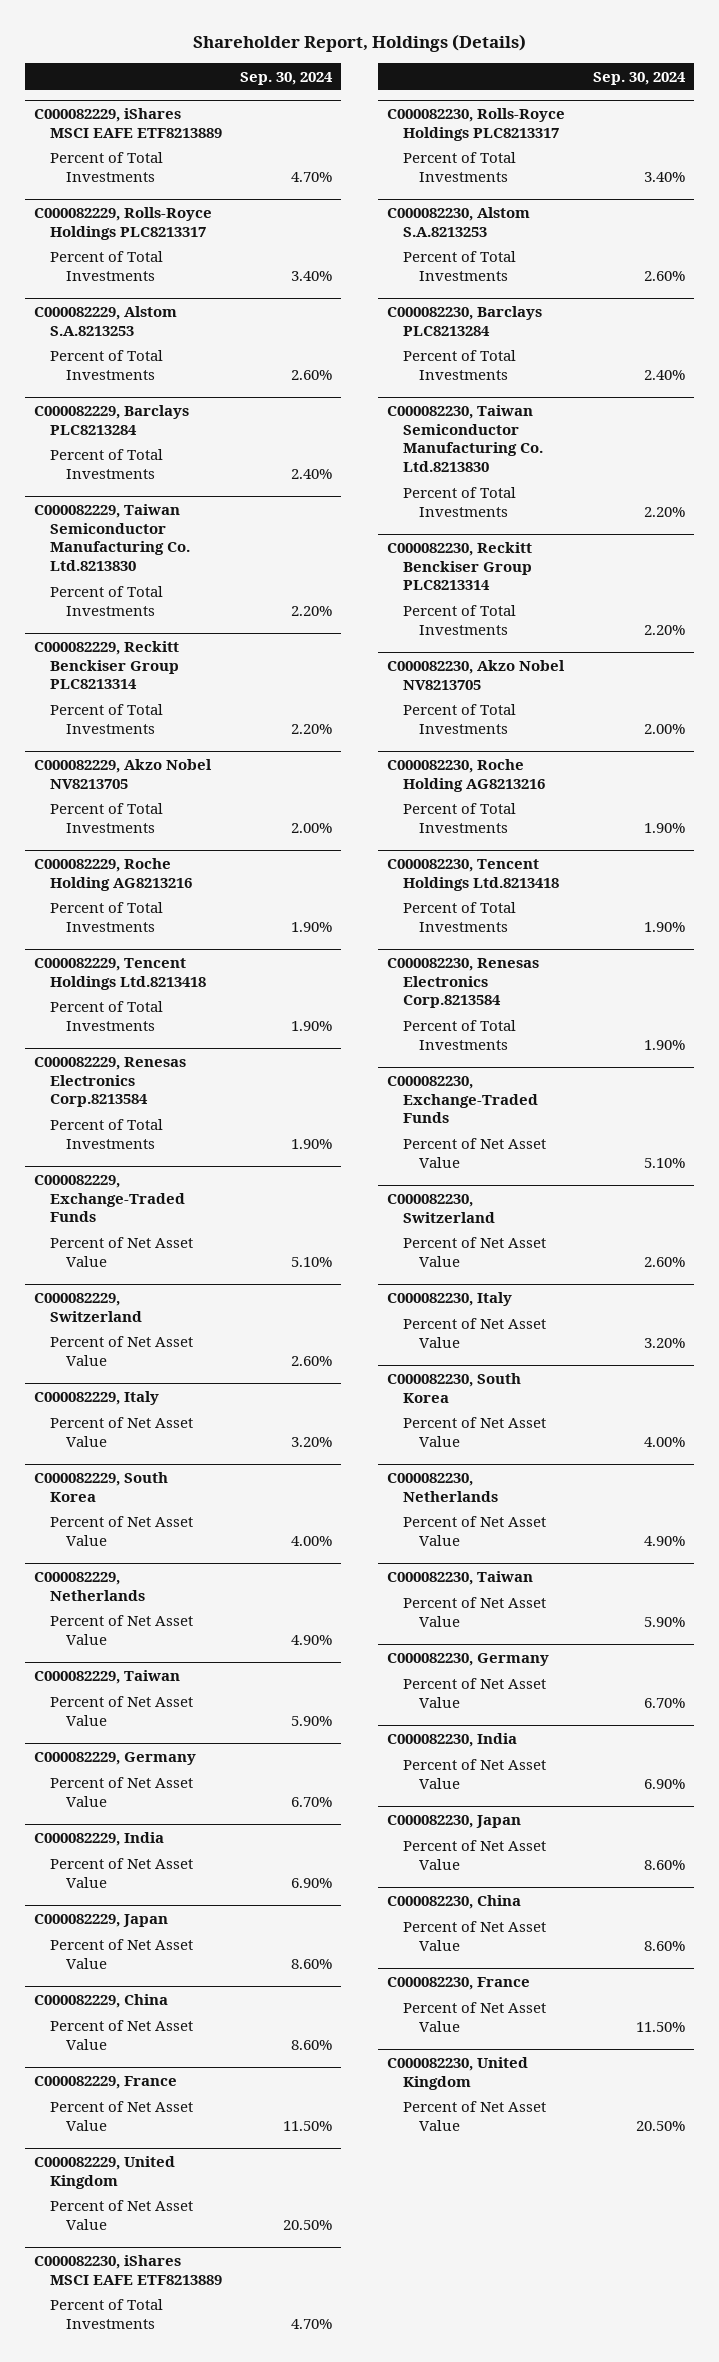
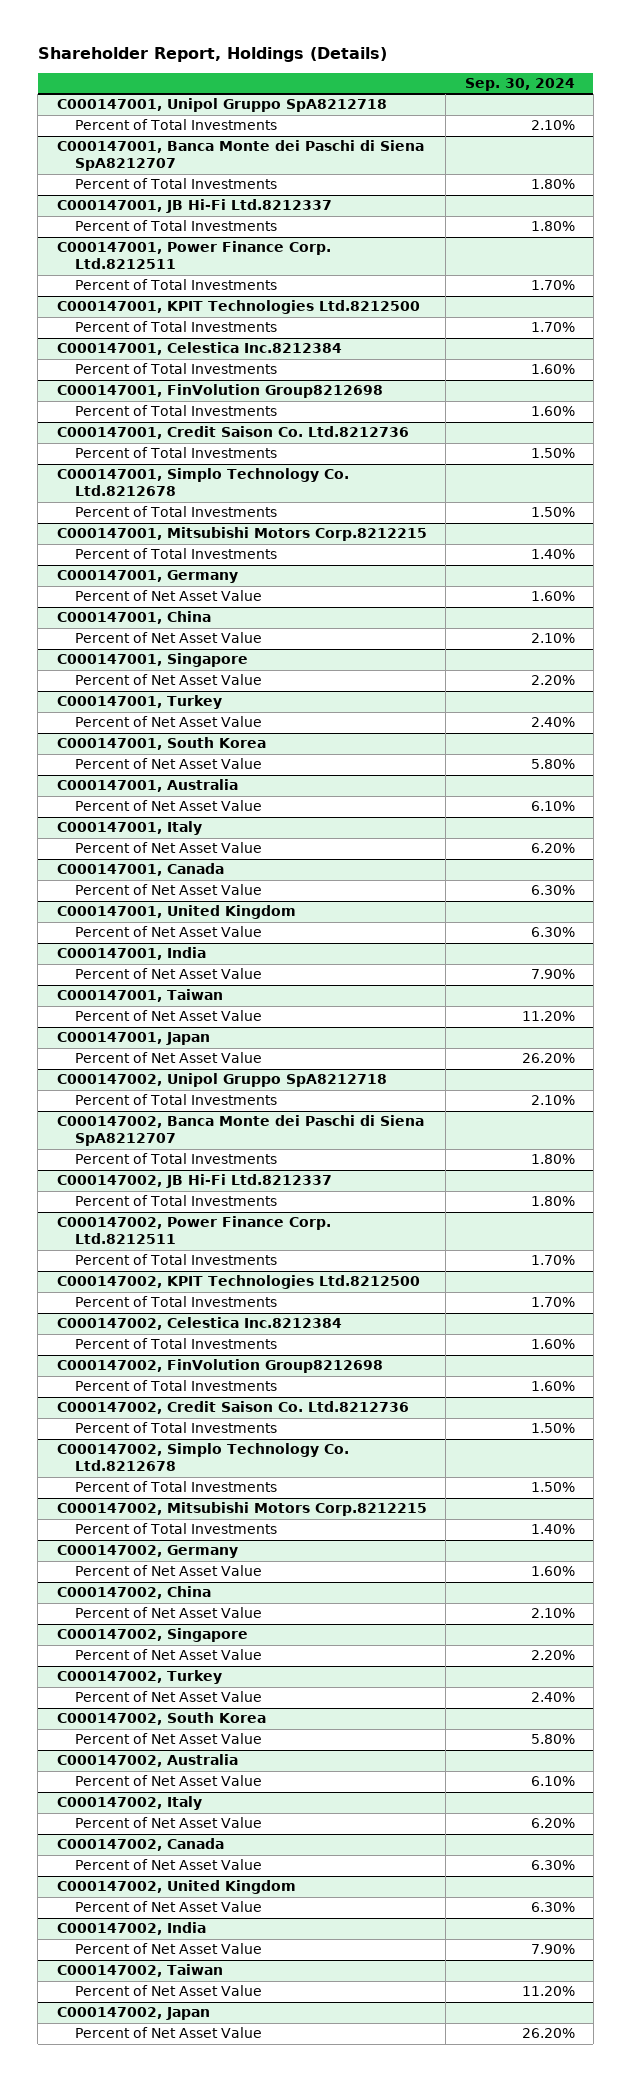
- C000082229, iShares MSCI EAFE ETF8213889
- Percent of Total Investments | 4.70%
- C000082229, Rolls-Royce Holdings PLC8213317
- Percent of Total Investments | 3.40%
- C000082229, Alstom S.A.8213253
- Percent of Total Investments | 2.60%
- C000082229, Barclays PLC8213284
- Percent of Total Investments | 2.40%
- C000082229, Taiwan Semiconductor Manufacturing Co. Ltd.8213830
- Percent of Total Investments | 2.20%
- C000082229, Reckitt Benckiser Group PLC8213314
- Percent of Total Investments | 2.20%
- C000082229, Akzo Nobel NV8213705
- Percent of Total Investments | 2.00%
- C000082229, Roche Holding AG8213216
- Percent of Total Investments | 1.90%
- C000082229, Tencent Holdings Ltd.8213418
- Percent of Total Investments | 1.90%
- C000082229, Renesas Electronics Corp.8213584
- Percent of Total Investments | 1.90%
- C000082229, Exchange-Traded Funds
- Percent of Net Asset Value | 5.10%
- C000082229, Switzerland
- Percent of Net Asset Value | 2.60%
- C000082229, Italy
- Percent of Net Asset Value | 3.20%
- C000082229, South Korea
- Percent of Net Asset Value | 4.00%
- C000082229, Netherlands
- Percent of Net Asset Value | 4.90%
- C000082229, Taiwan
- Percent of Net Asset Value | 5.90%
- C000082229, Germany
- Percent of Net Asset Value | 6.70%
- C000082229, India
- Percent of Net Asset Value | 6.90%
- C000082229, Japan
- Percent of Net Asset Value | 8.60%
- C000082229, China
- Percent of Net Asset Value | 8.60%
- C000082229, France
- Percent of Net Asset Value | 11.50%
- C000082229, United Kingdom
- Percent of Net Asset Value | 20.50%
- C000082230, iShares MSCI EAFE ETF8213889
- Percent of Total Investments | 4.70%
- C000082230, Rolls-Royce Holdings PLC8213317
- Percent of Total Investments | 3.40%
- C000082230, Alstom S.A.8213253
- Percent of Total Investments | 2.60%
- C000082230, Barclays PLC8213284
- Percent of Total Investments | 2.40%
- C000082230, Taiwan Semiconductor Manufacturing Co. Ltd.8213830
- Percent of Total Investments | 2.20%
- C000082230, Reckitt Benckiser Group PLC8213314
- Percent of Total Investments | 2.20%
- C000082230, Akzo Nobel NV8213705
- Percent of Total Investments | 2.00%
- C000082230, Roche Holding AG8213216
- Percent of Total Investments | 1.90%
- C000082230, Tencent Holdings Ltd.8213418
- Percent of Total Investments | 1.90%
- C000082230, Renesas Electronics Corp.8213584
- Percent of Total Investments | 1.90%
- C000082230, Exchange-Traded Funds
- Percent of Net Asset Value | 5.10%
- C000082230, Switzerland
- Percent of Net Asset Value | 2.60%
- C000082230, Italy
- Percent of Net Asset Value | 3.20%
- C000082230, South Korea
- Percent of Net Asset Value | 4.00%
- C000082230, Netherlands
- Percent of Net Asset Value | 4.90%
- C000082230, Taiwan
- Percent of Net Asset Value | 5.90%
- C000082230, Germany
- Percent of Net Asset Value | 6.70%
- C000082230, India
- Percent of Net Asset Value | 6.90%
- C000082230, Japan
- Percent of Net Asset Value | 8.60%
- C000082230, China
- Percent of Net Asset Value | 8.60%
- C000082230, France
- Percent of Net Asset Value | 11.50%
- C000082230, United Kingdom
- Percent of Net Asset Value | 20.50%
+ C000147001, Unipol Gruppo SpA8212718
+ Percent of Total Investments | 2.10%
+ C000147001, Banca Monte dei Paschi di Siena SpA8212707
+ Percent of Total Investments | 1.80%
+ C000147001, JB Hi-Fi Ltd.8212337
+ Percent of Total Investments | 1.80%
+ C000147001, Power Finance Corp. Ltd.8212511
+ Percent of Total Investments | 1.70%
+ C000147001, KPIT Technologies Ltd.8212500
+ Percent of Total Investments | 1.70%
+ C000147001, Celestica Inc.8212384
+ Percent of Total Investments | 1.60%
+ C000147001, FinVolution Group8212698
+ Percent of Total Investments | 1.60%
+ C000147001, Credit Saison Co. Ltd.8212736
+ Percent of Total Investments | 1.50%
+ C000147001, Simplo Technology Co. Ltd.8212678
+ Percent of Total Investments | 1.50%
+ C000147001, Mitsubishi Motors Corp.8212215
+ Percent of Total Investments | 1.40%
+ C000147001, Germany
+ Percent of Net Asset Value | 1.60%
+ C000147001, China
+ Percent of Net Asset Value | 2.10%
+ C000147001, Singapore
+ Percent of Net Asset Value | 2.20%
+ C000147001, Turkey
+ Percent of Net Asset Value | 2.40%
+ C000147001, South Korea
+ Percent of Net Asset Value | 5.80%
+ C000147001, Australia
+ Percent of Net Asset Value | 6.10%
+ C000147001, Italy
+ Percent of Net Asset Value | 6.20%
+ C000147001, Canada
+ Percent of Net Asset Value | 6.30%
+ C000147001, United Kingdom
+ Percent of Net Asset Value | 6.30%
+ C000147001, India
+ Percent of Net Asset Value | 7.90%
+ C000147001, Taiwan
+ Percent of Net Asset Value | 11.20%
+ C000147001, Japan
+ Percent of Net Asset Value | 26.20%
+ C000147002, Unipol Gruppo SpA8212718
+ Percent of Total Investments | 2.10%
+ C000147002, Banca Monte dei Paschi di Siena SpA8212707
+ Percent of Total Investments | 1.80%
+ C000147002, JB Hi-Fi Ltd.8212337
+ Percent of Total Investments | 1.80%
+ C000147002, Power Finance Corp. Ltd.8212511
+ Percent of Total Investments | 1.70%
+ C000147002, KPIT Technologies Ltd.8212500
+ Percent of Total Investments | 1.70%
+ C000147002, Celestica Inc.8212384
+ Percent of Total Investments | 1.60%
+ C000147002, FinVolution Group8212698
+ Percent of Total Investments | 1.60%
+ C000147002, Credit Saison Co. Ltd.8212736
+ Percent of Total Investments | 1.50%
+ C000147002, Simplo Technology Co. Ltd.8212678
+ Percent of Total Investments | 1.50%
+ C000147002, Mitsubishi Motors Corp.8212215
+ Percent of Total Investments | 1.40%
+ C000147002, Germany
+ Percent of Net Asset Value | 1.60%
+ C000147002, China
+ Percent of Net Asset Value | 2.10%
+ C000147002, Singapore
+ Percent of Net Asset Value | 2.20%
+ C000147002, Turkey
+ Percent of Net Asset Value | 2.40%
+ C000147002, South Korea
+ Percent of Net Asset Value | 5.80%
+ C000147002, Australia
+ Percent of Net Asset Value | 6.10%
+ C000147002, Italy
+ Percent of Net Asset Value | 6.20%
+ C000147002, Canada
+ Percent of Net Asset Value | 6.30%
+ C000147002, United Kingdom
+ Percent of Net Asset Value | 6.30%
+ C000147002, India
+ Percent of Net Asset Value | 7.90%
+ C000147002, Taiwan
+ Percent of Net Asset Value | 11.20%
+ C000147002, Japan
+ Percent of Net Asset Value | 26.20%

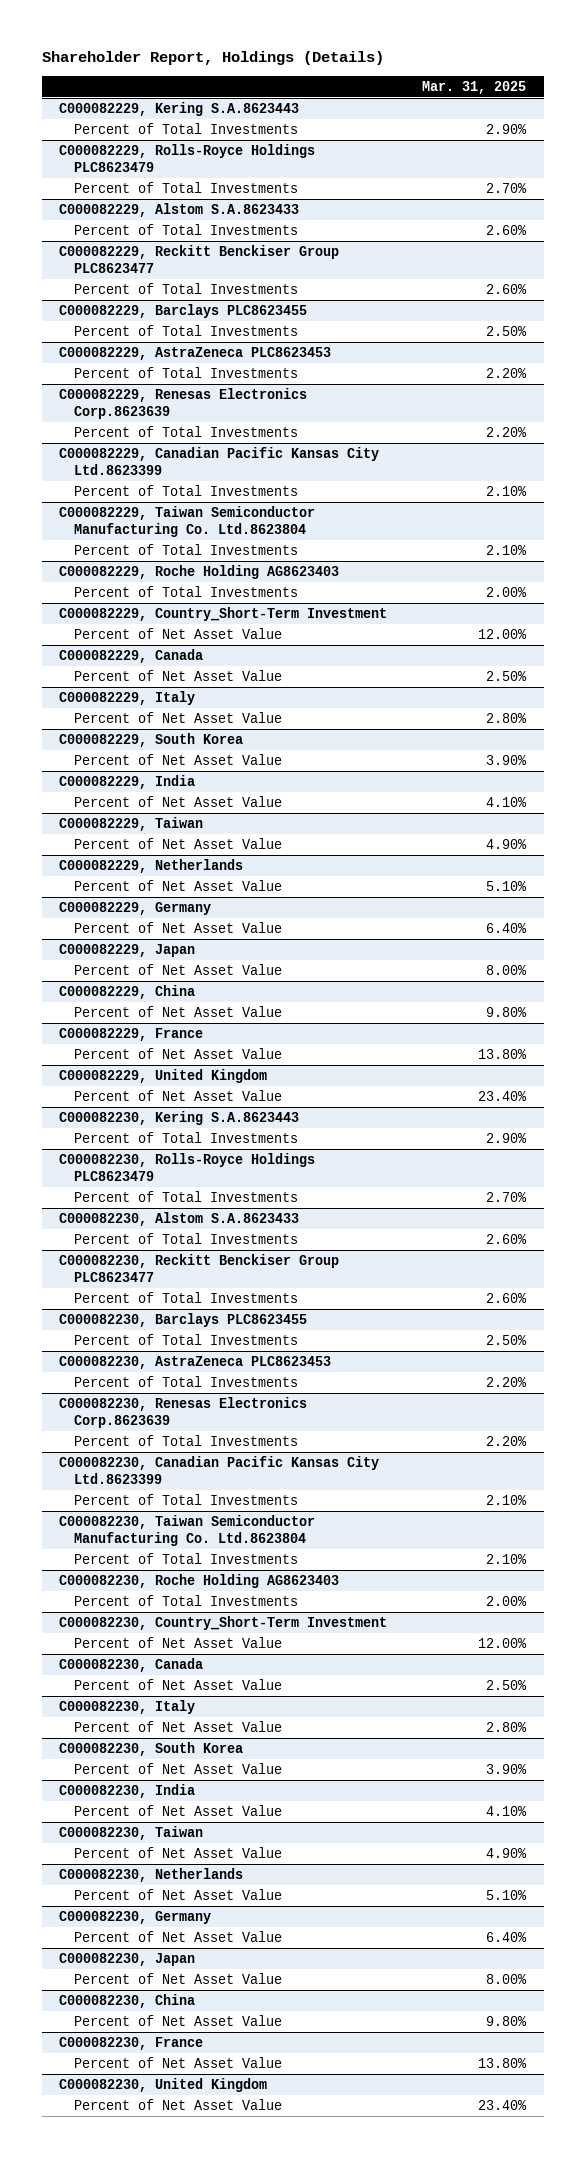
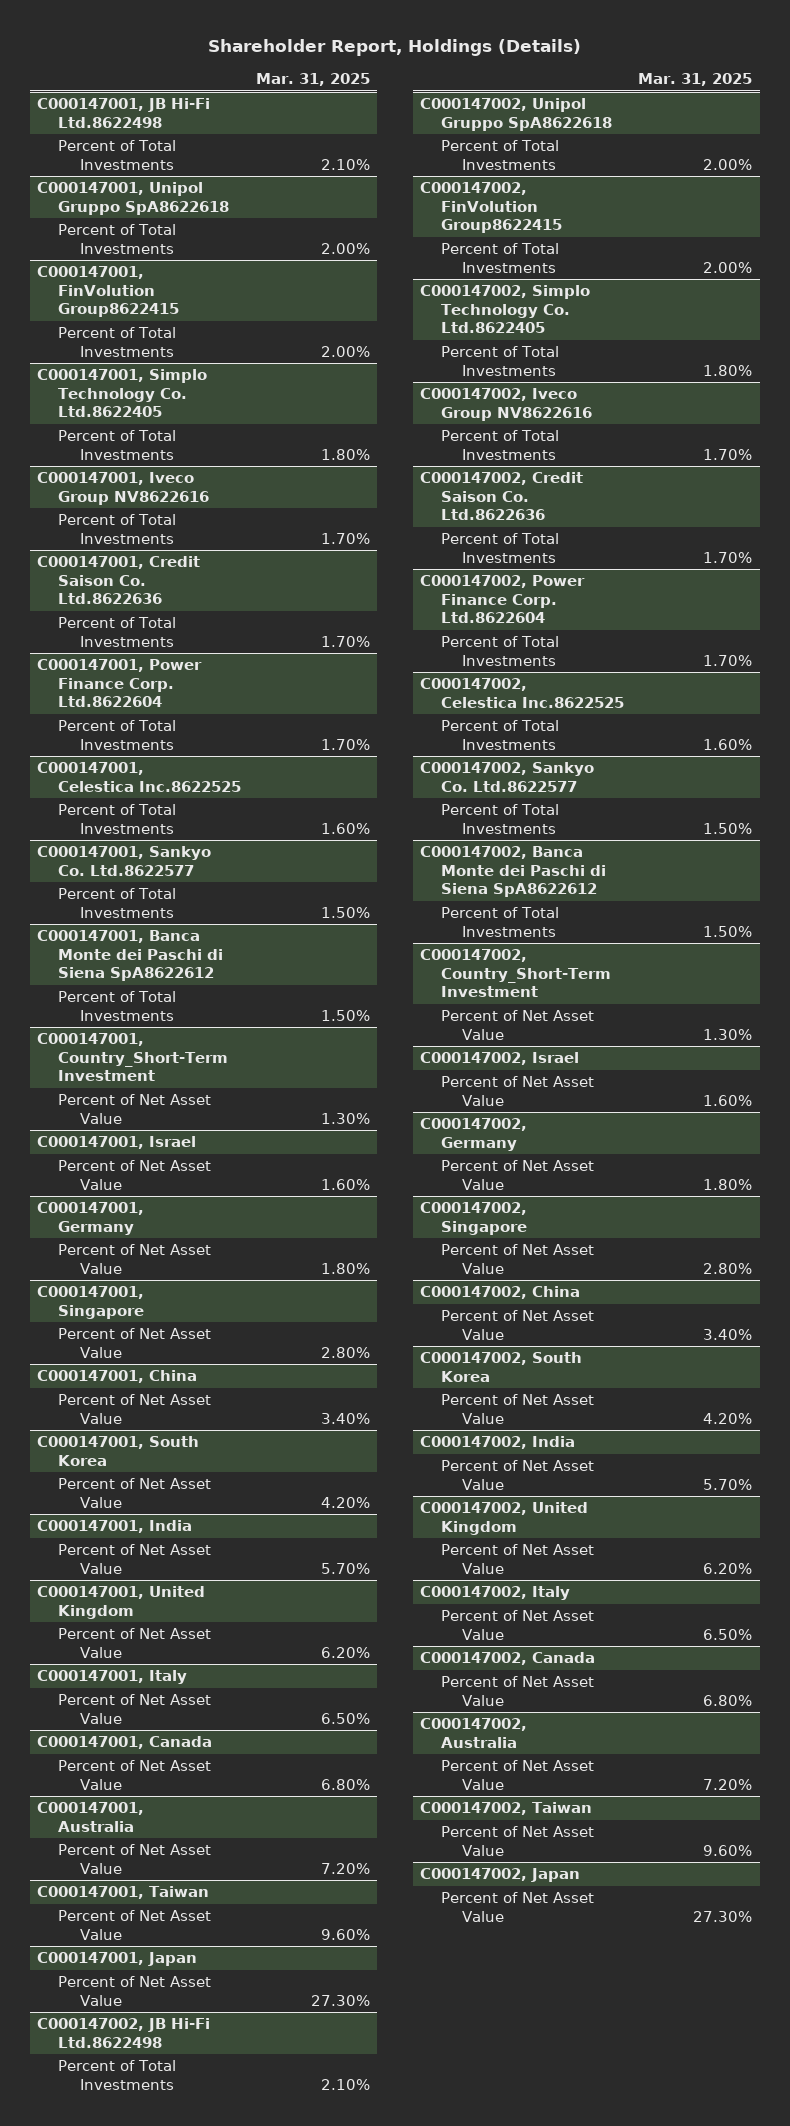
- C000082229, Kering S.A.8623443
- Percent of Total Investments | 2.90%
- C000082229, Rolls-Royce Holdings PLC8623479
- Percent of Total Investments | 2.70%
- C000082229, Alstom S.A.8623433
- Percent of Total Investments | 2.60%
- C000082229, Reckitt Benckiser Group PLC8623477
- Percent of Total Investments | 2.60%
- C000082229, Barclays PLC8623455
- Percent of Total Investments | 2.50%
- C000082229, AstraZeneca PLC8623453
- Percent of Total Investments | 2.20%
- C000082229, Renesas Electronics Corp.8623639
- Percent of Total Investments | 2.20%
- C000082229, Canadian Pacific Kansas City Ltd.8623399
- Percent of Total Investments | 2.10%
- C000082229, Taiwan Semiconductor Manufacturing Co. Ltd.8623804
+ C000147001, JB Hi-Fi Ltd.8622498
- C000082229, Roche Holding AG8623403
+ C000147001, Unipol Gruppo SpA8622618
- C000082229, Country_Short-Term Investment
- Percent of Net Asset Value | 12.00%
- C000082229, Canada
- Percent of Net Asset Value | 2.50%
- C000082229, Italy
+ C000147001, FinVolution Group8622415
+ Percent of Total Investments | 2.00%
+ C000147001, Simplo Technology Co. Ltd.8622405
+ Percent of Total Investments | 1.80%
+ C000147001, Iveco Group NV8622616
+ Percent of Total Investments | 1.70%
+ C000147001, Credit Saison Co. Ltd.8622636
+ Percent of Total Investments | 1.70%
+ C000147001, Power Finance Corp. Ltd.8622604
+ Percent of Total Investments | 1.70%
+ C000147001, Celestica Inc.8622525
+ Percent of Total Investments | 1.60%
+ C000147001, Sankyo Co. Ltd.8622577
+ Percent of Total Investments | 1.50%
+ C000147001, Banca Monte dei Paschi di Siena SpA8622612
+ Percent of Total Investments | 1.50%
+ C000147001, Country_Short-Term Investment
+ Percent of Net Asset Value | 1.30%
+ C000147001, Israel
+ Percent of Net Asset Value | 1.60%
+ C000147001, Germany
+ Percent of Net Asset Value | 1.80%
+ C000147001, Singapore
- C000082229, South Korea
- Percent of Net Asset Value | 3.90%
- C000082229, India
- Percent of Net Asset Value | 4.10%
- C000082229, Taiwan
- Percent of Net Asset Value | 4.90%
- C000082229, Netherlands
- Percent of Net Asset Value | 5.10%
- C000082229, Germany
- Percent of Net Asset Value | 6.40%
- C000082229, Japan
- Percent of Net Asset Value | 8.00%
- C000082229, China
- Percent of Net Asset Value | 9.80%
- C000082229, France
- Percent of Net Asset Value | 13.80%
- C000082229, United Kingdom
- Percent of Net Asset Value | 23.40%
- C000082230, Kering S.A.8623443
- Percent of Total Investments | 2.90%
- C000082230, Rolls-Royce Holdings PLC8623479
- Percent of Total Investments | 2.70%
- C000082230, Alstom S.A.8623433
- Percent of Total Investments | 2.60%
- C000082230, Reckitt Benckiser Group PLC8623477
- Percent of Total Investments | 2.60%
- C000082230, Barclays PLC8623455
- Percent of Total Investments | 2.50%
- C000082230, AstraZeneca PLC8623453
- Percent of Total Investments | 2.20%
- C000082230, Renesas Electronics Corp.8623639
- Percent of Total Investments | 2.20%
- C000082230, Canadian Pacific Kansas City Ltd.8623399
- Percent of Total Investments | 2.10%
- C000082230, Taiwan Semiconductor Manufacturing Co. Ltd.8623804
+ C000147001, China
+ Percent of Net Asset Value | 3.40%
+ C000147001, South Korea
+ Percent of Net Asset Value | 4.20%
+ C000147001, India
+ Percent of Net Asset Value | 5.70%
+ C000147001, United Kingdom
+ Percent of Net Asset Value | 6.20%
+ C000147001, Italy
+ Percent of Net Asset Value | 6.50%
+ C000147001, Canada
+ Percent of Net Asset Value | 6.80%
+ C000147001, Australia
+ Percent of Net Asset Value | 7.20%
+ C000147001, Taiwan
+ Percent of Net Asset Value | 9.60%
+ C000147001, Japan
+ Percent of Net Asset Value | 27.30%
+ C000147002, JB Hi-Fi Ltd.8622498
- C000082230, Roche Holding AG8623403
+ C000147002, Unipol Gruppo SpA8622618
- C000082230, Country_Short-Term Investment
- Percent of Net Asset Value | 12.00%
- C000082230, Canada
- Percent of Net Asset Value | 2.50%
- C000082230, Italy
+ C000147002, FinVolution Group8622415
+ Percent of Total Investments | 2.00%
+ C000147002, Simplo Technology Co. Ltd.8622405
+ Percent of Total Investments | 1.80%
+ C000147002, Iveco Group NV8622616
+ Percent of Total Investments | 1.70%
+ C000147002, Credit Saison Co. Ltd.8622636
+ Percent of Total Investments | 1.70%
+ C000147002, Power Finance Corp. Ltd.8622604
+ Percent of Total Investments | 1.70%
+ C000147002, Celestica Inc.8622525
+ Percent of Total Investments | 1.60%
+ C000147002, Sankyo Co. Ltd.8622577
+ Percent of Total Investments | 1.50%
+ C000147002, Banca Monte dei Paschi di Siena SpA8622612
+ Percent of Total Investments | 1.50%
+ C000147002, Country_Short-Term Investment
+ Percent of Net Asset Value | 1.30%
+ C000147002, Israel
+ Percent of Net Asset Value | 1.60%
+ C000147002, Germany
+ Percent of Net Asset Value | 1.80%
+ C000147002, Singapore
- C000082230, South Korea
- Percent of Net Asset Value | 3.90%
- C000082230, India
- Percent of Net Asset Value | 4.10%
- C000082230, Taiwan
- Percent of Net Asset Value | 4.90%
- C000082230, Netherlands
- Percent of Net Asset Value | 5.10%
- C000082230, Germany
- Percent of Net Asset Value | 6.40%
- C000082230, Japan
- Percent of Net Asset Value | 8.00%
- C000082230, China
- Percent of Net Asset Value | 9.80%
- C000082230, France
- Percent of Net Asset Value | 13.80%
- C000082230, United Kingdom
- Percent of Net Asset Value | 23.40%
+ C000147002, China
+ Percent of Net Asset Value | 3.40%
+ C000147002, South Korea
+ Percent of Net Asset Value | 4.20%
+ C000147002, India
+ Percent of Net Asset Value | 5.70%
+ C000147002, United Kingdom
+ Percent of Net Asset Value | 6.20%
+ C000147002, Italy
+ Percent of Net Asset Value | 6.50%
+ C000147002, Canada
+ Percent of Net Asset Value | 6.80%
+ C000147002, Australia
+ Percent of Net Asset Value | 7.20%
+ C000147002, Taiwan
+ Percent of Net Asset Value | 9.60%
+ C000147002, Japan
+ Percent of Net Asset Value | 27.30%

